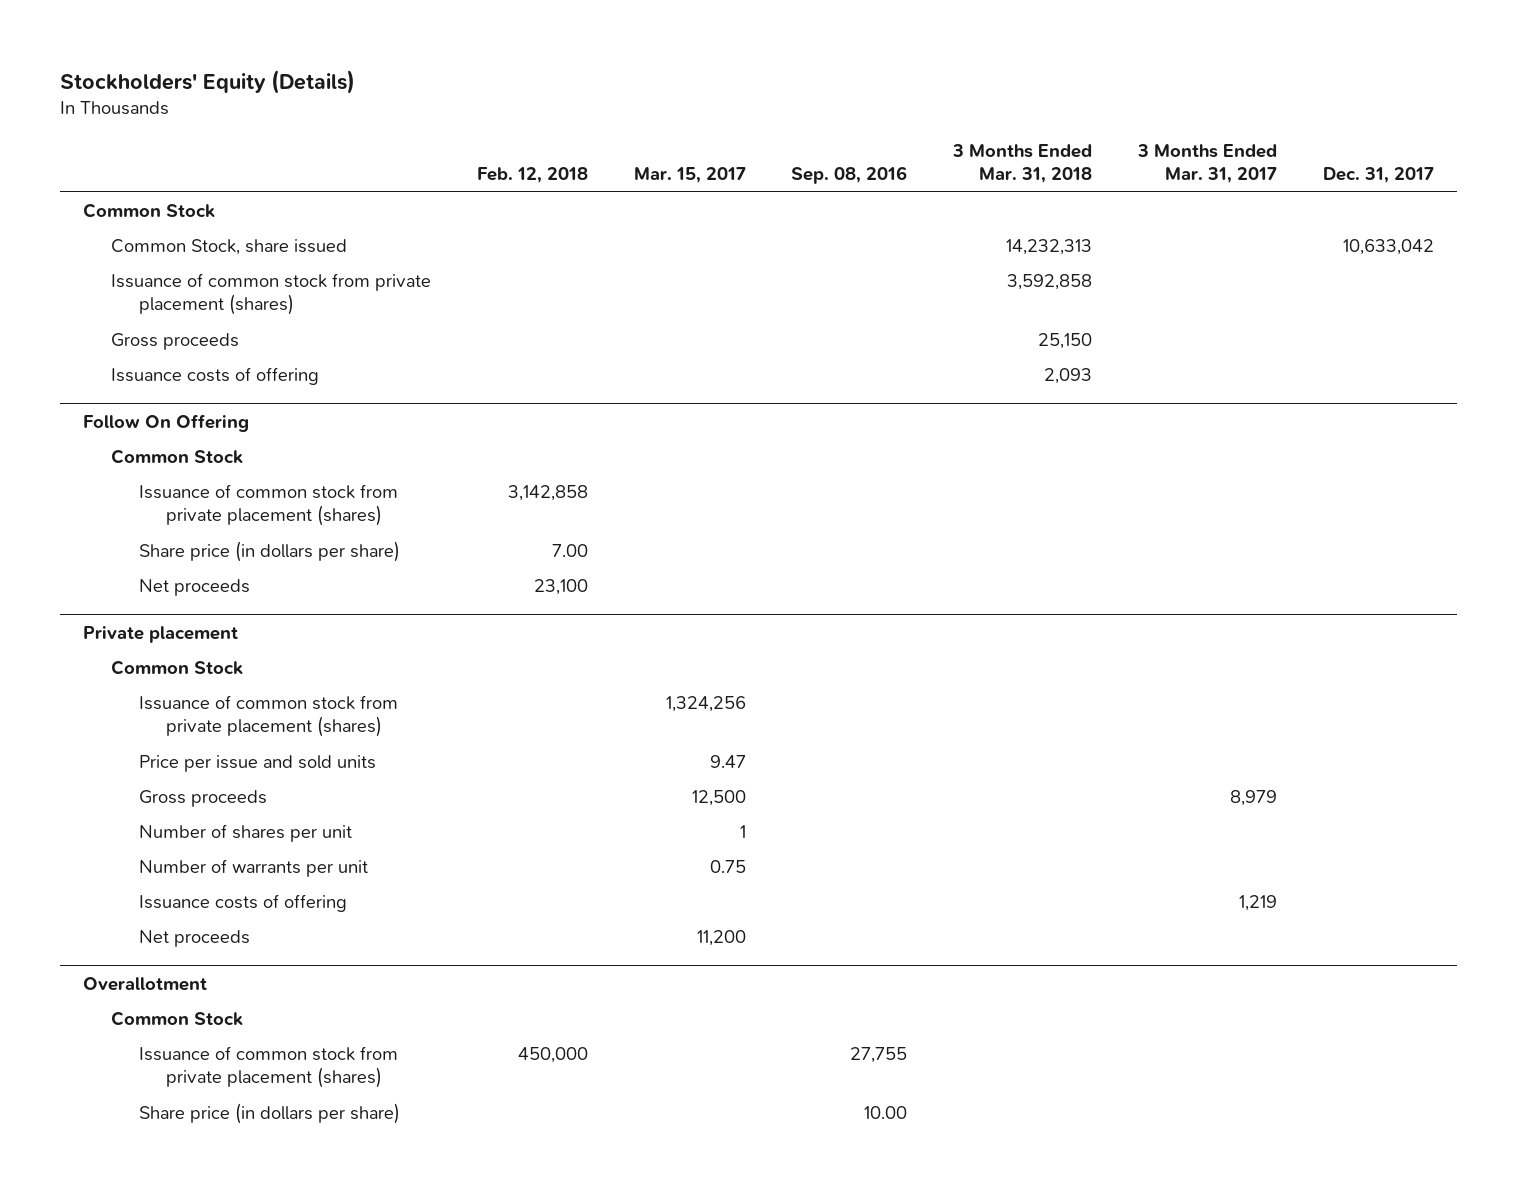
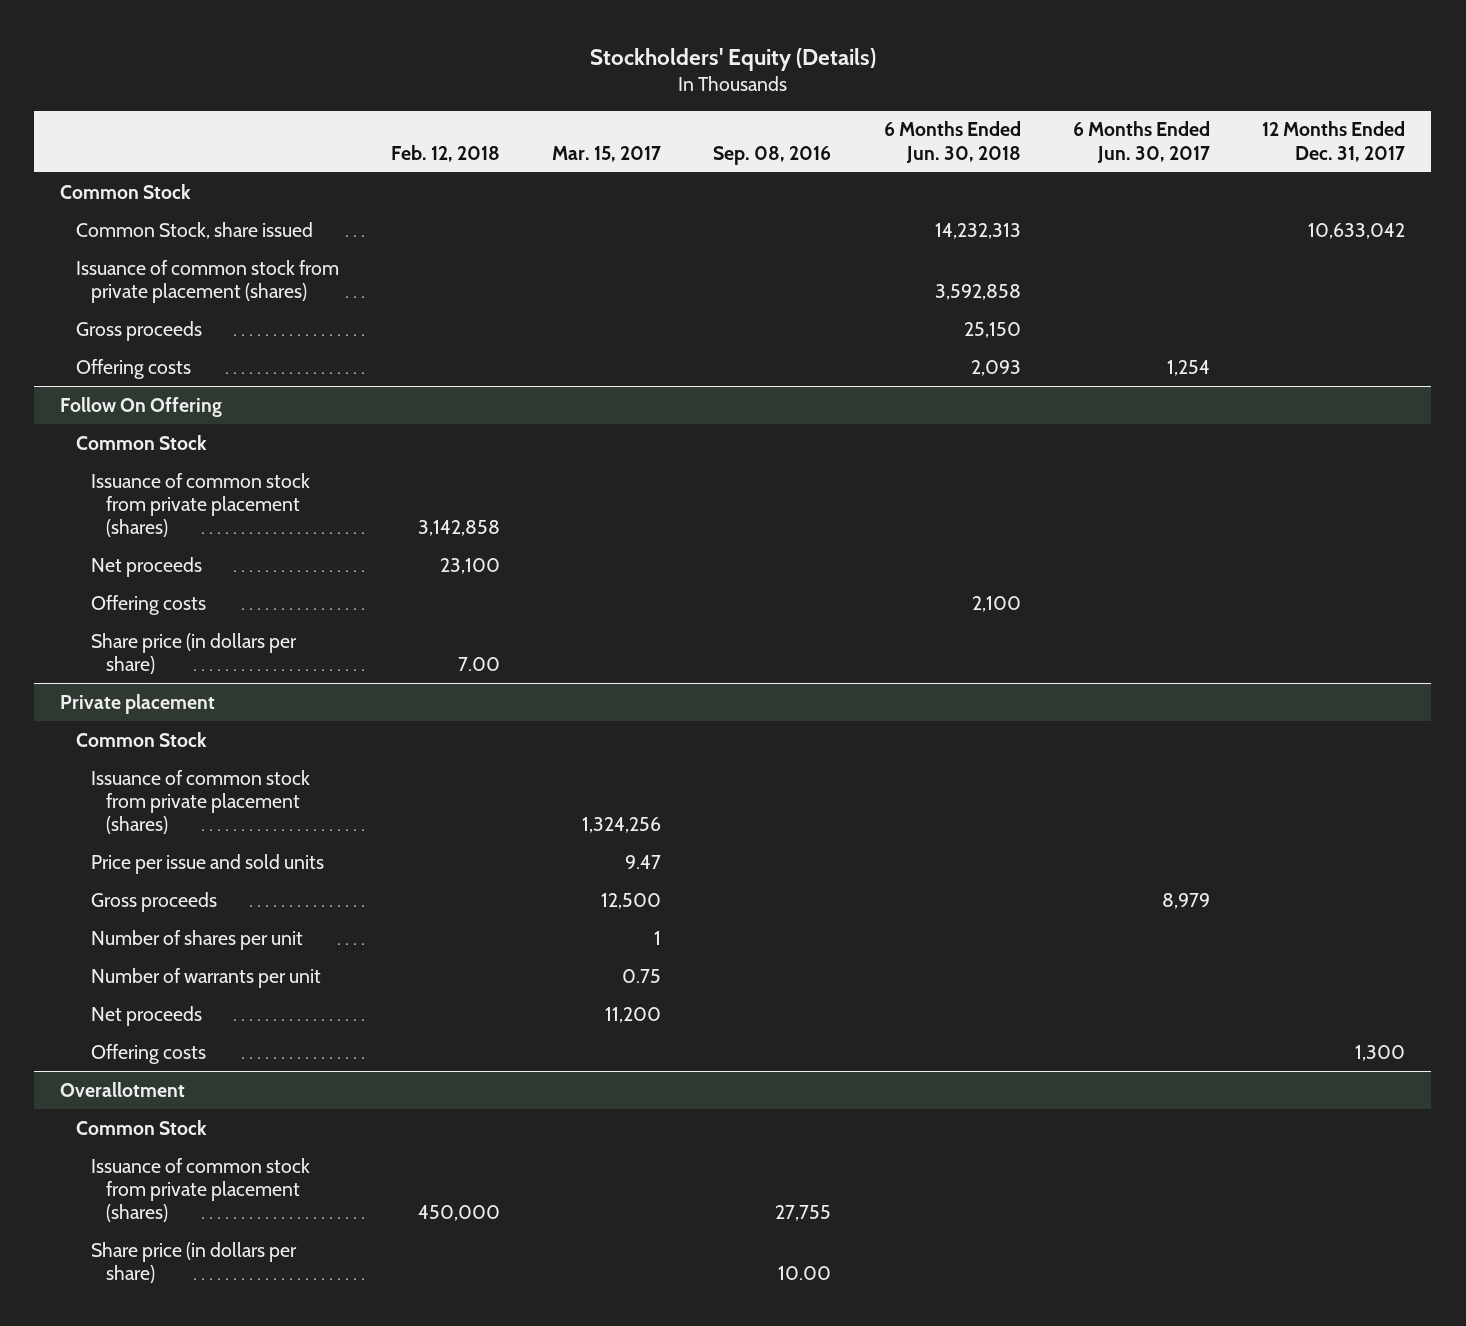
- | Feb. 12, 2018 | Mar. 15, 2017 | Sep. 08, 2016 | 3 Months Ended Mar. 31, 2018 | 3 Months Ended Mar. 31, 2017 | Dec. 31, 2017
+ | Feb. 12, 2018 | Mar. 15, 2017 | Sep. 08, 2016 | 6 Months Ended Jun. 30, 2018 | 6 Months Ended Jun. 30, 2017 | 12 Months Ended Dec. 31, 2017
- Issuance costs of offering | | | | 2,093 | |
+ Offering costs | | | | 2,093 | 1,254 |
@ Follow On Offering
+ Offering costs | | | | 2,100 | |
moved down: Share price (in dollars per share) | 7.00 | | | | |
@ Private placement
- Issuance costs of offering | | | | | 1,219 |
+ Offering costs | | | | | | 1,300

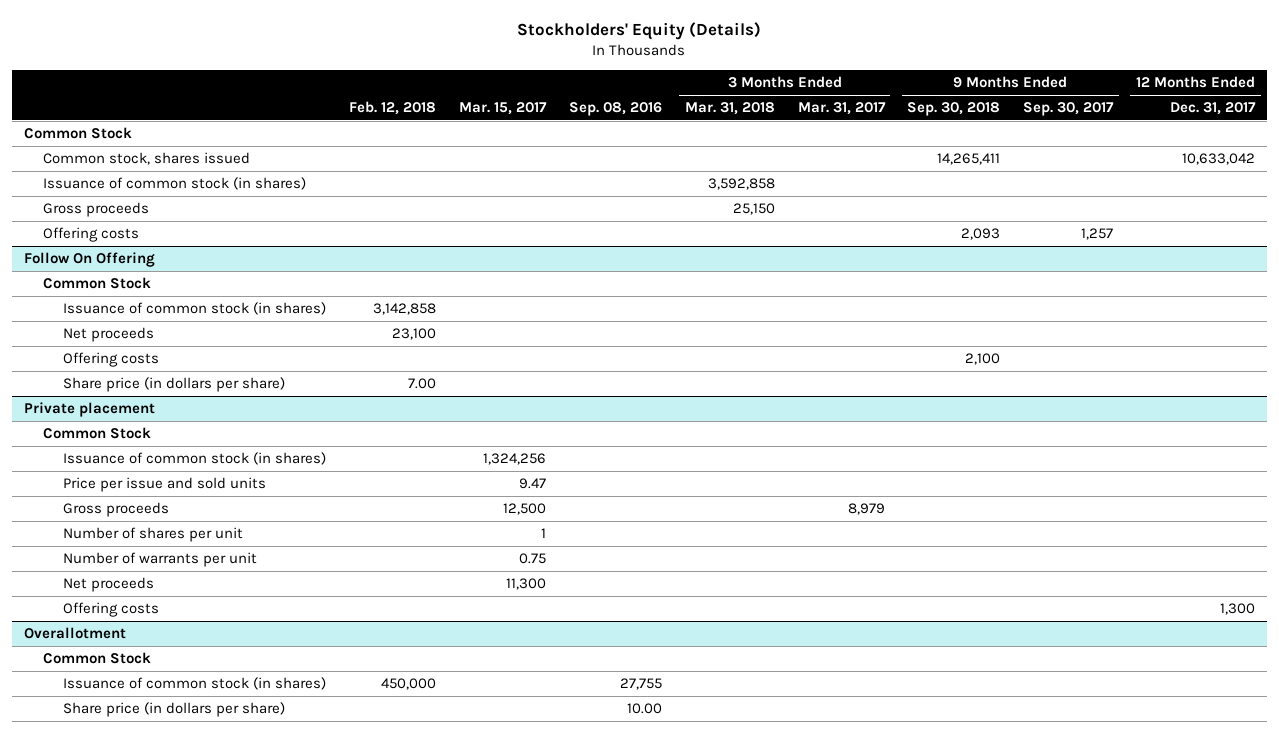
- | Feb. 12, 2018 | Mar. 15, 2017 | Sep. 08, 2016 | 6 Months Ended Jun. 30, 2018 | 6 Months Ended Jun. 30, 2017 | 12 Months Ended Dec. 31, 2017
+ | Feb. 12, 2018 | Mar. 15, 2017 | Sep. 08, 2016 | 3 Months Ended Mar. 31, 2018 | 3 Months Ended Mar. 31, 2017 | 9 Months Ended Sep. 30, 2018 | 9 Months Ended Sep. 30, 2017 | 12 Months Ended Dec. 31, 2017
- Common Stock, share issued | | | | 14,232,313 | | 10,633,042
- Issuance of common stock from private placement (shares) | | | | 3,592,858 | |
+ Common stock, shares issued | | | | | | 14,265,411 | | 10,633,042
+ Issuance of common stock (in shares) | | | | 3,592,858 | | | |
@ Follow On Offering
- Issuance of common stock from private placement (shares) | 3,142,858 | | | | |
+ Issuance of common stock (in shares) | 3,142,858 | | | | | | |
@ Private placement
- Issuance of common stock from private placement (shares) | | 1,324,256 | | | |
+ Issuance of common stock (in shares) | | 1,324,256 | | | | | |
- Net proceeds | | 11,200 | | | |
+ Net proceeds | | 11,300 | | | | | |
@ Overallotment
- Issuance of common stock from private placement (shares) | 450,000 | | 27,755 | | |
+ Issuance of common stock (in shares) | 450,000 | | 27,755 | | | | |

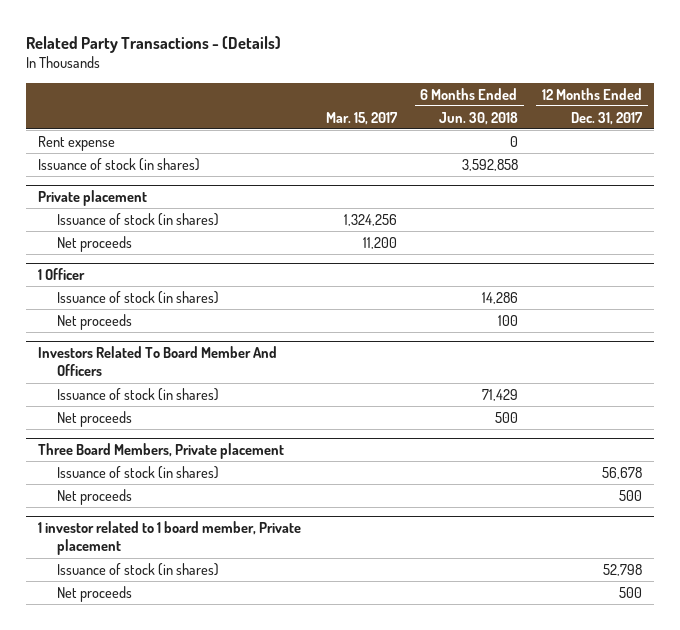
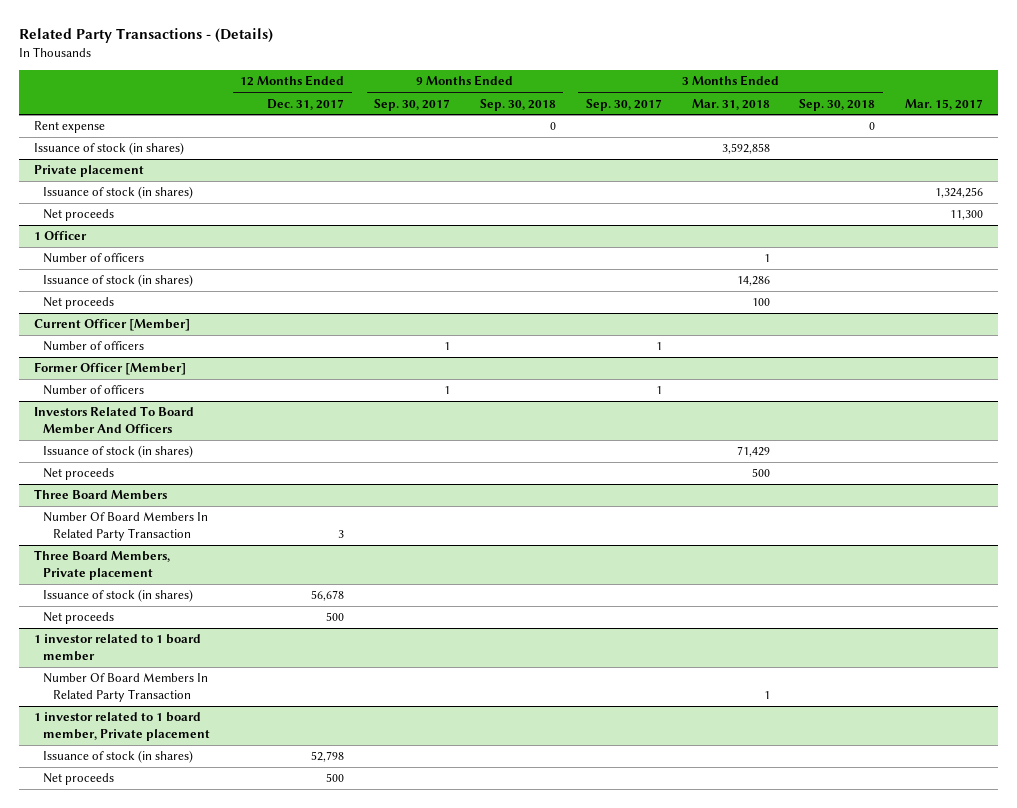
- | Mar. 15, 2017 | 6 Months Ended Jun. 30, 2018 | 12 Months Ended Dec. 31, 2017
+ | 12 Months Ended Dec. 31, 2017 | 9 Months Ended Sep. 30, 2017 | 9 Months Ended Sep. 30, 2018 | 3 Months Ended Sep. 30, 2017 | 3 Months Ended Mar. 31, 2018 | 3 Months Ended Sep. 30, 2018 | Mar. 15, 2017
@ Private placement
- Net proceeds | 11,200 | |
+ Net proceeds | | | | | | | 11,300
@ 1 Officer
+ Number of officers | | | | | 1 | |
+ Current Officer [Member]
+ Number of officers | | 1 | | 1 | | |
+ Former Officer [Member]
+ Number of officers | | 1 | | 1 | | |
+ Three Board Members
+ Number Of Board Members In Related Party Transaction | 3 | | | | | |
+ 1 investor related to 1 board member
+ Number Of Board Members In Related Party Transaction | | | | | 1 | |

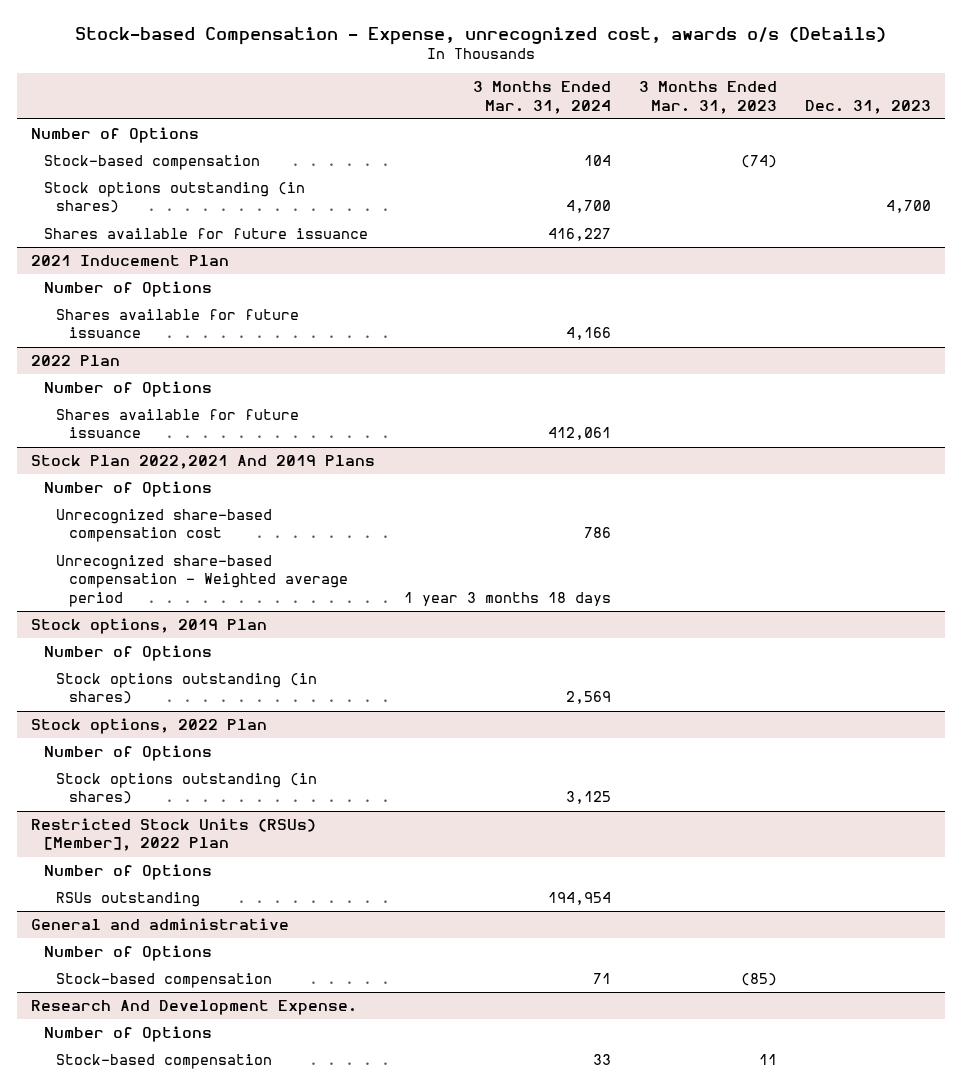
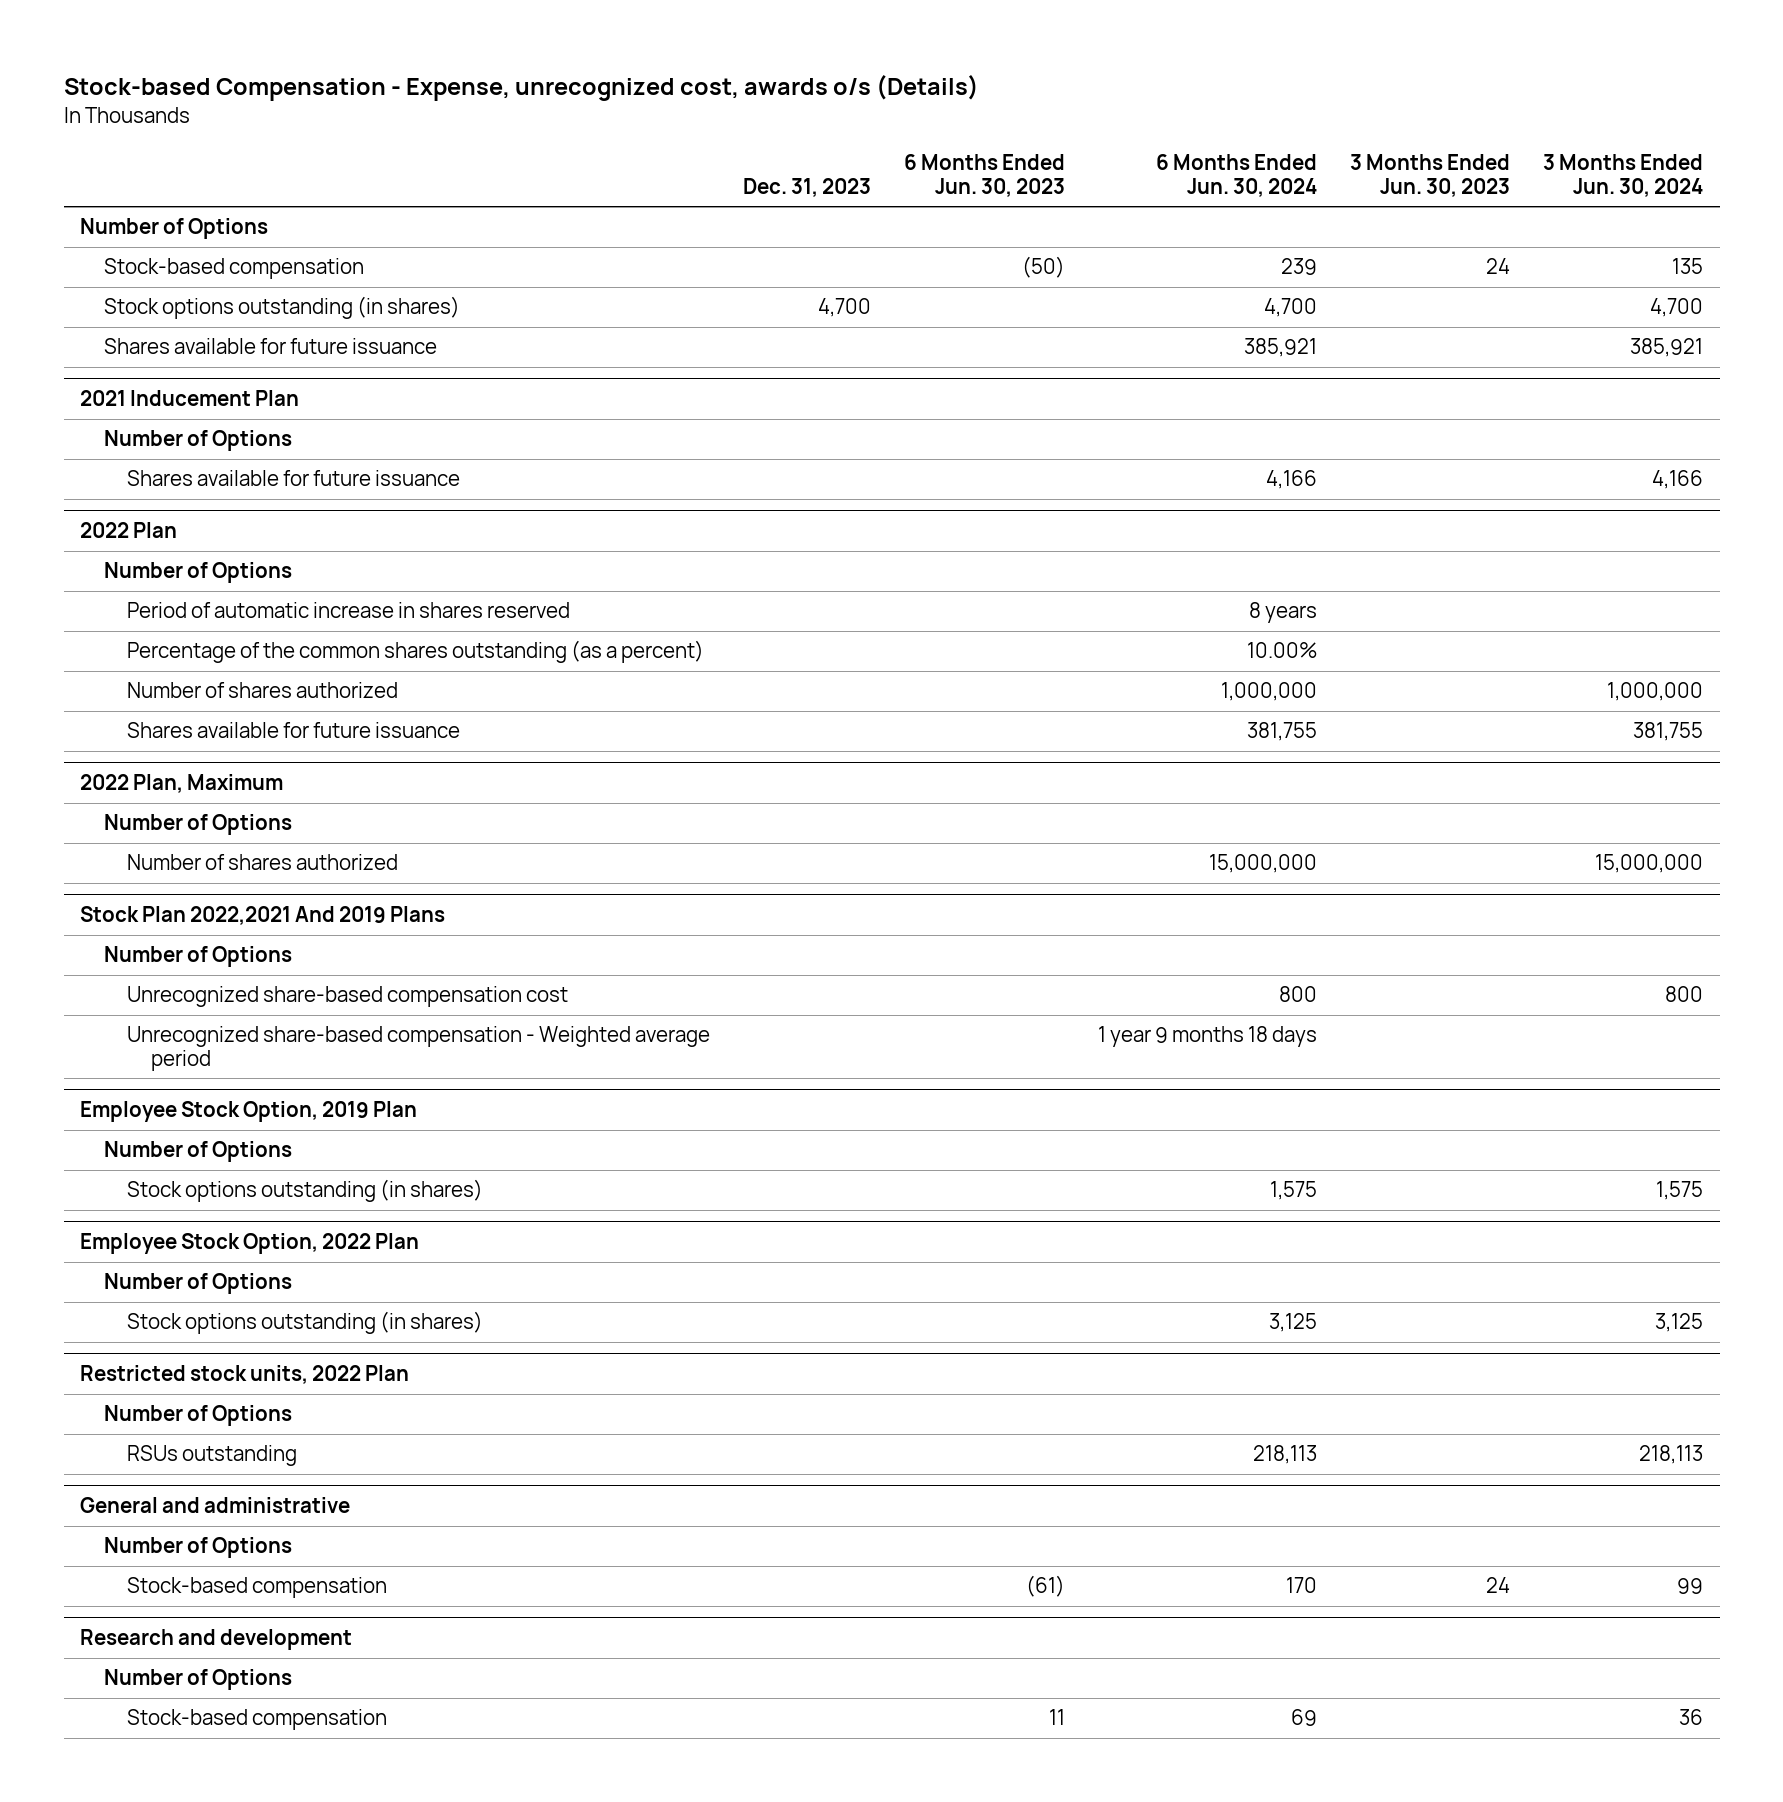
- | 3 Months Ended Mar. 31, 2024 | 3 Months Ended Mar. 31, 2023 | Dec. 31, 2023
+ | Dec. 31, 2023 | 6 Months Ended Jun. 30, 2023 | 6 Months Ended Jun. 30, 2024 | 3 Months Ended Jun. 30, 2023 | 3 Months Ended Jun. 30, 2024
@ 2022 Plan
+ Period of automatic increase in shares reserved | | | 8 years | |
+ Percentage of the common shares outstanding (as a percent) | | | 10.00% | |
+ Number of shares authorized | | | 1,000,000 | | 1,000,000
+ 2022 Plan, Maximum
+ Number of Options
+ Number of shares authorized | | | 15,000,000 | | 15,000,000
- Stock options, 2019 Plan
+ Employee Stock Option, 2019 Plan
- Stock options, 2022 Plan
+ Employee Stock Option, 2022 Plan
- Restricted Stock Units (RSUs) [Member], 2022 Plan
+ Restricted stock units, 2022 Plan
- Research And Development Expense.
+ Research and development

